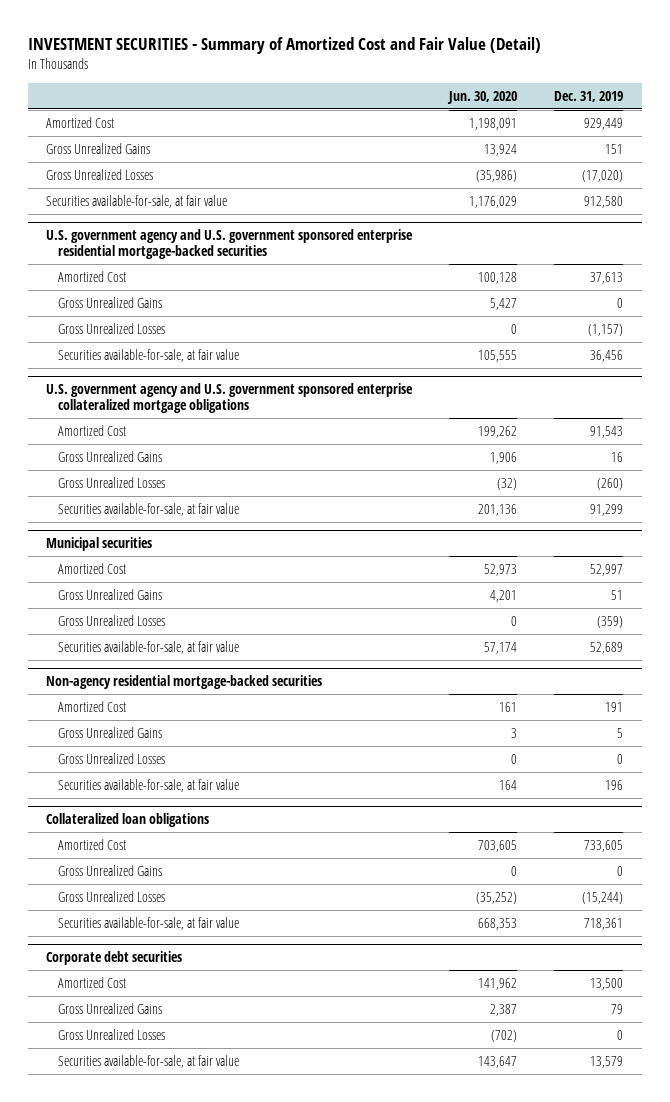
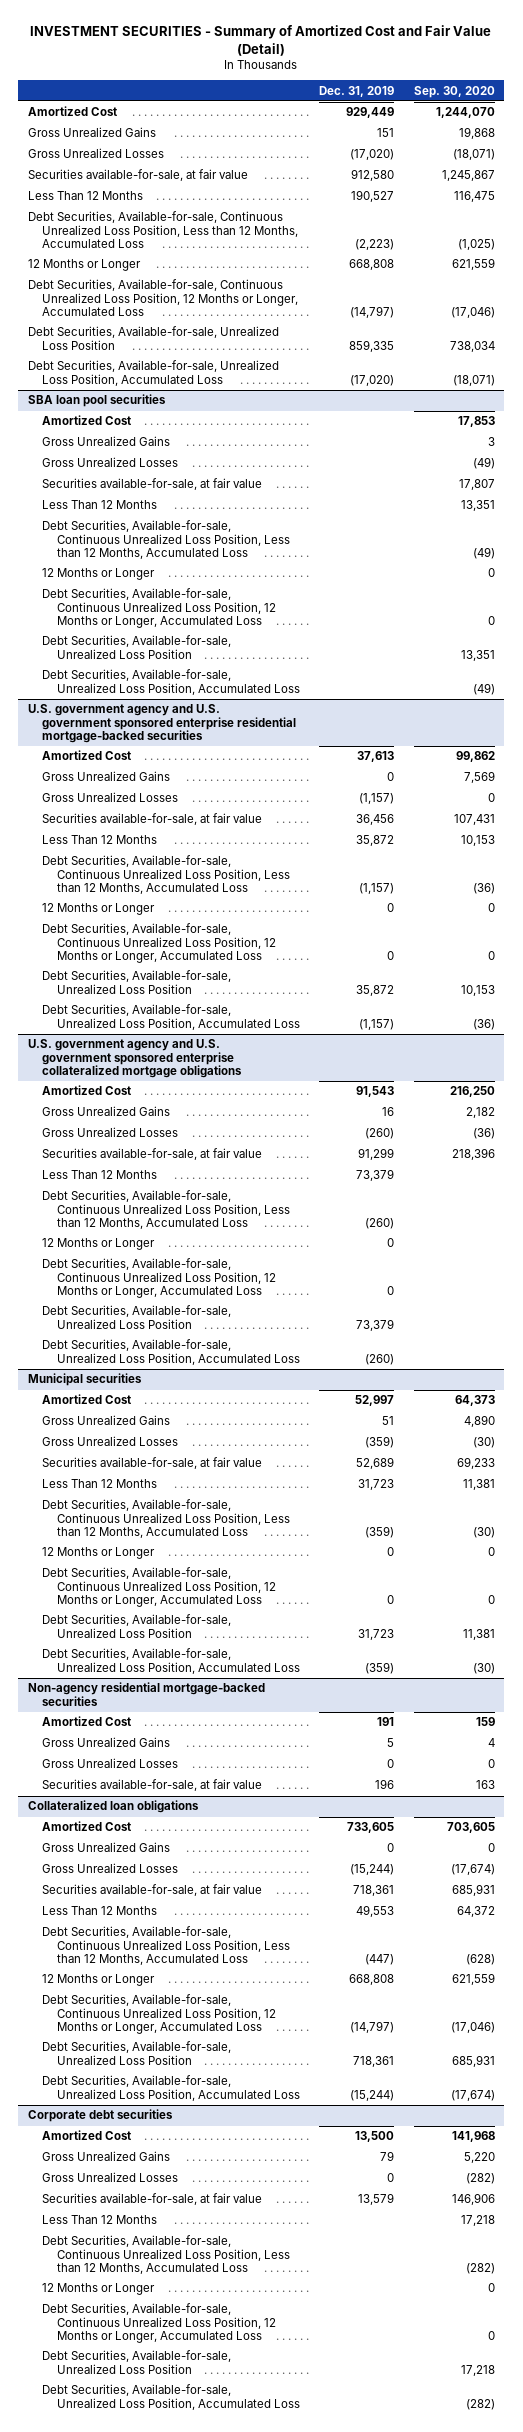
- | Jun. 30, 2020 | Dec. 31, 2019
+ | Dec. 31, 2019 | Sep. 30, 2020
+ Less Than 12 Months | 190,527 | 116,475
+ Debt Securities, Available-for-sale, Continuous Unrealized Loss Position, Less than 12 Months, Accumulated Loss | (2,223) | (1,025)
+ 12 Months or Longer | 668,808 | 621,559
+ Debt Securities, Available-for-sale, Continuous Unrealized Loss Position, 12 Months or Longer, Accumulated Loss | (14,797) | (17,046)
+ Debt Securities, Available-for-sale, Unrealized Loss Position | 859,335 | 738,034
+ Debt Securities, Available-for-sale, Unrealized Loss Position, Accumulated Loss | (17,020) | (18,071)
+ SBA loan pool securities
+ Amortized Cost | | 17,853
+ Gross Unrealized Gains | | 3
+ Gross Unrealized Losses | | (49)
+ Securities available-for-sale, at fair value | | 17,807
+ Less Than 12 Months | | 13,351
+ Debt Securities, Available-for-sale, Continuous Unrealized Loss Position, Less than 12 Months, Accumulated Loss | | (49)
+ 12 Months or Longer | | 0
+ Debt Securities, Available-for-sale, Continuous Unrealized Loss Position, 12 Months or Longer, Accumulated Loss | | 0
+ Debt Securities, Available-for-sale, Unrealized Loss Position | | 13,351
+ Debt Securities, Available-for-sale, Unrealized Loss Position, Accumulated Loss | | (49)
@ U.S. government agency and U.S. government sponsored enterprise residential mortgage-backed securities
+ Less Than 12 Months | 35,872 | 10,153
+ Debt Securities, Available-for-sale, Continuous Unrealized Loss Position, Less than 12 Months, Accumulated Loss | (1,157) | (36)
+ 12 Months or Longer | 0 | 0
+ Debt Securities, Available-for-sale, Continuous Unrealized Loss Position, 12 Months or Longer, Accumulated Loss | 0 | 0
+ Debt Securities, Available-for-sale, Unrealized Loss Position | 35,872 | 10,153
+ Debt Securities, Available-for-sale, Unrealized Loss Position, Accumulated Loss | (1,157) | (36)
@ U.S. government agency and U.S. government sponsored enterprise collateralized mortgage obligations
+ Less Than 12 Months | 73,379 |
+ Debt Securities, Available-for-sale, Continuous Unrealized Loss Position, Less than 12 Months, Accumulated Loss | (260) |
+ 12 Months or Longer | 0 |
+ Debt Securities, Available-for-sale, Continuous Unrealized Loss Position, 12 Months or Longer, Accumulated Loss | 0 |
+ Debt Securities, Available-for-sale, Unrealized Loss Position | 73,379 |
+ Debt Securities, Available-for-sale, Unrealized Loss Position, Accumulated Loss | (260) |
@ Municipal securities
+ Less Than 12 Months | 31,723 | 11,381
+ Debt Securities, Available-for-sale, Continuous Unrealized Loss Position, Less than 12 Months, Accumulated Loss | (359) | (30)
+ 12 Months or Longer | 0 | 0
+ Debt Securities, Available-for-sale, Continuous Unrealized Loss Position, 12 Months or Longer, Accumulated Loss | 0 | 0
+ Debt Securities, Available-for-sale, Unrealized Loss Position | 31,723 | 11,381
+ Debt Securities, Available-for-sale, Unrealized Loss Position, Accumulated Loss | (359) | (30)
@ Collateralized loan obligations
+ Less Than 12 Months | 49,553 | 64,372
+ Debt Securities, Available-for-sale, Continuous Unrealized Loss Position, Less than 12 Months, Accumulated Loss | (447) | (628)
+ 12 Months or Longer | 668,808 | 621,559
+ Debt Securities, Available-for-sale, Continuous Unrealized Loss Position, 12 Months or Longer, Accumulated Loss | (14,797) | (17,046)
+ Debt Securities, Available-for-sale, Unrealized Loss Position | 718,361 | 685,931
+ Debt Securities, Available-for-sale, Unrealized Loss Position, Accumulated Loss | (15,244) | (17,674)
@ Corporate debt securities
+ Less Than 12 Months | | 17,218
+ Debt Securities, Available-for-sale, Continuous Unrealized Loss Position, Less than 12 Months, Accumulated Loss | | (282)
+ 12 Months or Longer | | 0
+ Debt Securities, Available-for-sale, Continuous Unrealized Loss Position, 12 Months or Longer, Accumulated Loss | | 0
+ Debt Securities, Available-for-sale, Unrealized Loss Position | | 17,218
+ Debt Securities, Available-for-sale, Unrealized Loss Position, Accumulated Loss | | (282)

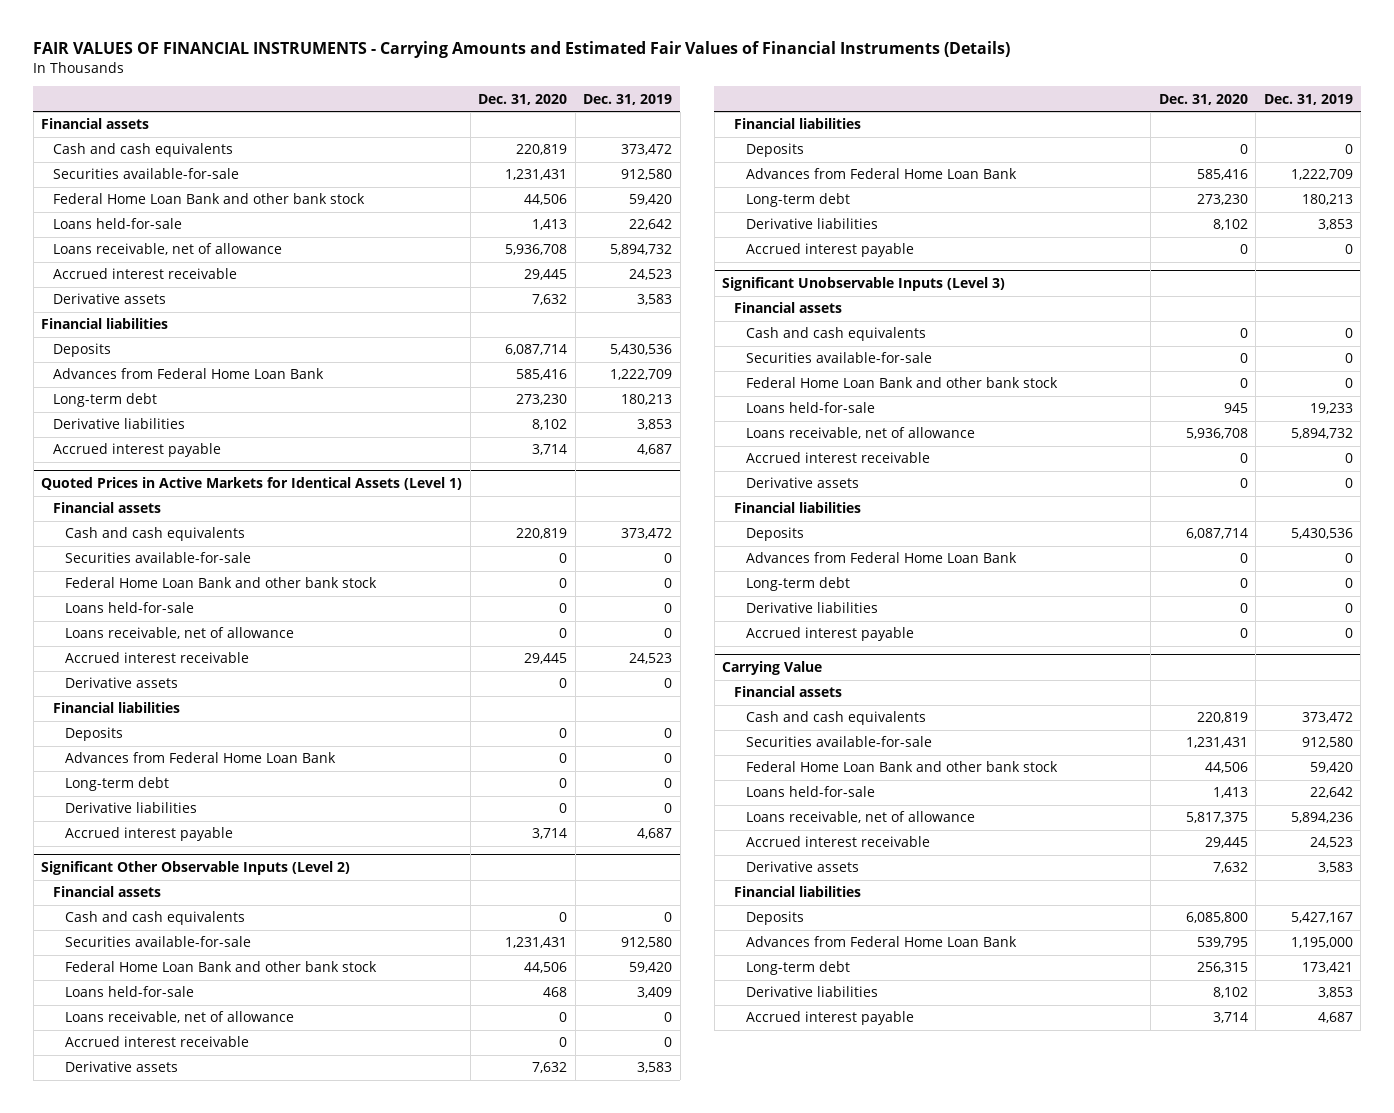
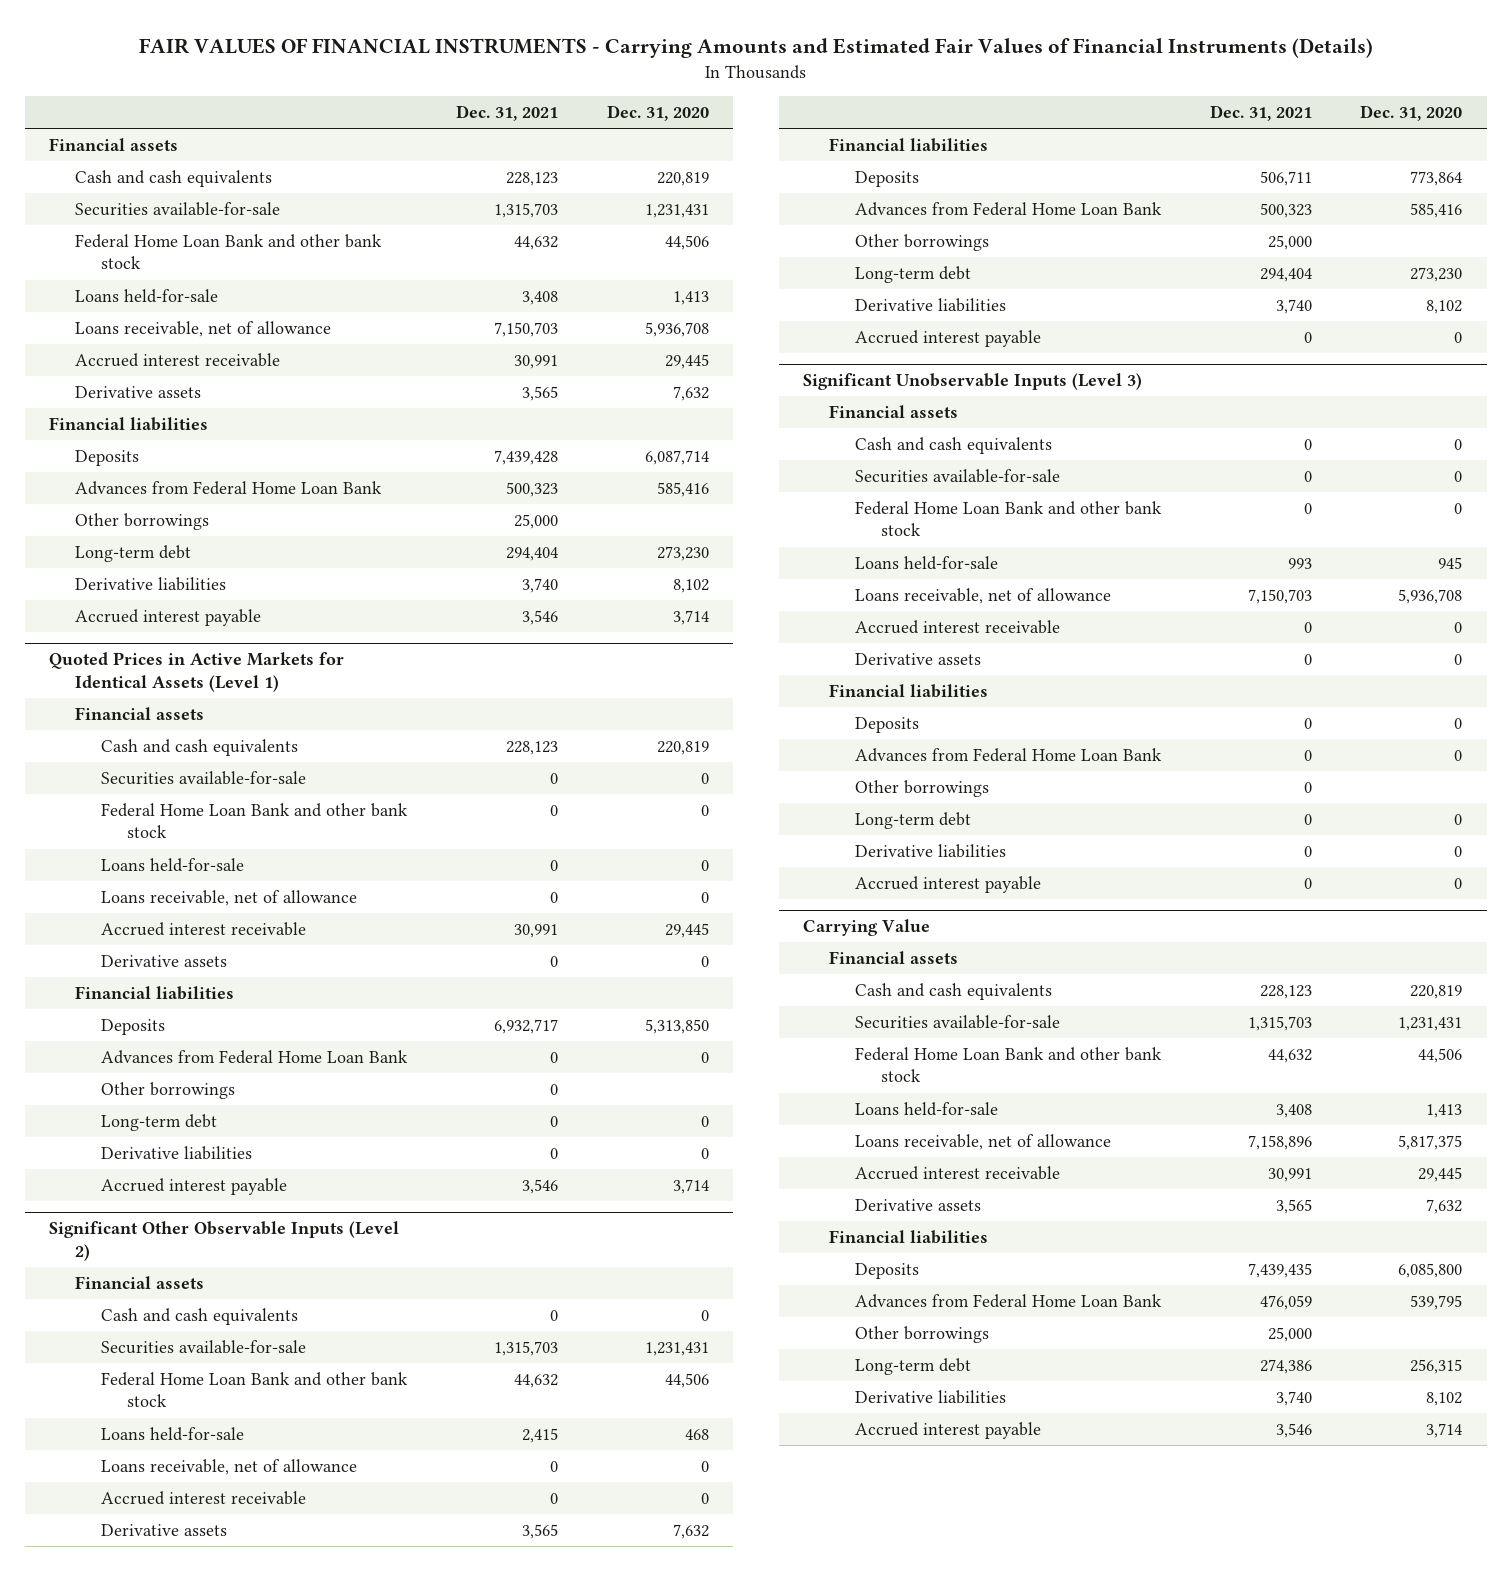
- | Dec. 31, 2020 | Dec. 31, 2019
+ | Dec. 31, 2021 | Dec. 31, 2020
+ Other borrowings | 25,000 |
@ Quoted Prices in Active Markets for Identical Assets (Level 1)
- Deposits | 0 | 0
+ Deposits | 6,932,717 | 5,313,850
+ Other borrowings | 0 |
@ Significant Other Observable Inputs (Level 2)
- Deposits | 0 | 0
+ Deposits | 506,711 | 773,864
+ Other borrowings | 25,000 |
@ Significant Unobservable Inputs (Level 3)
- Deposits | 6,087,714 | 5,430,536
+ Deposits | 0 | 0
+ Other borrowings | 0 |
@ Carrying Value
+ Other borrowings | 25,000 |

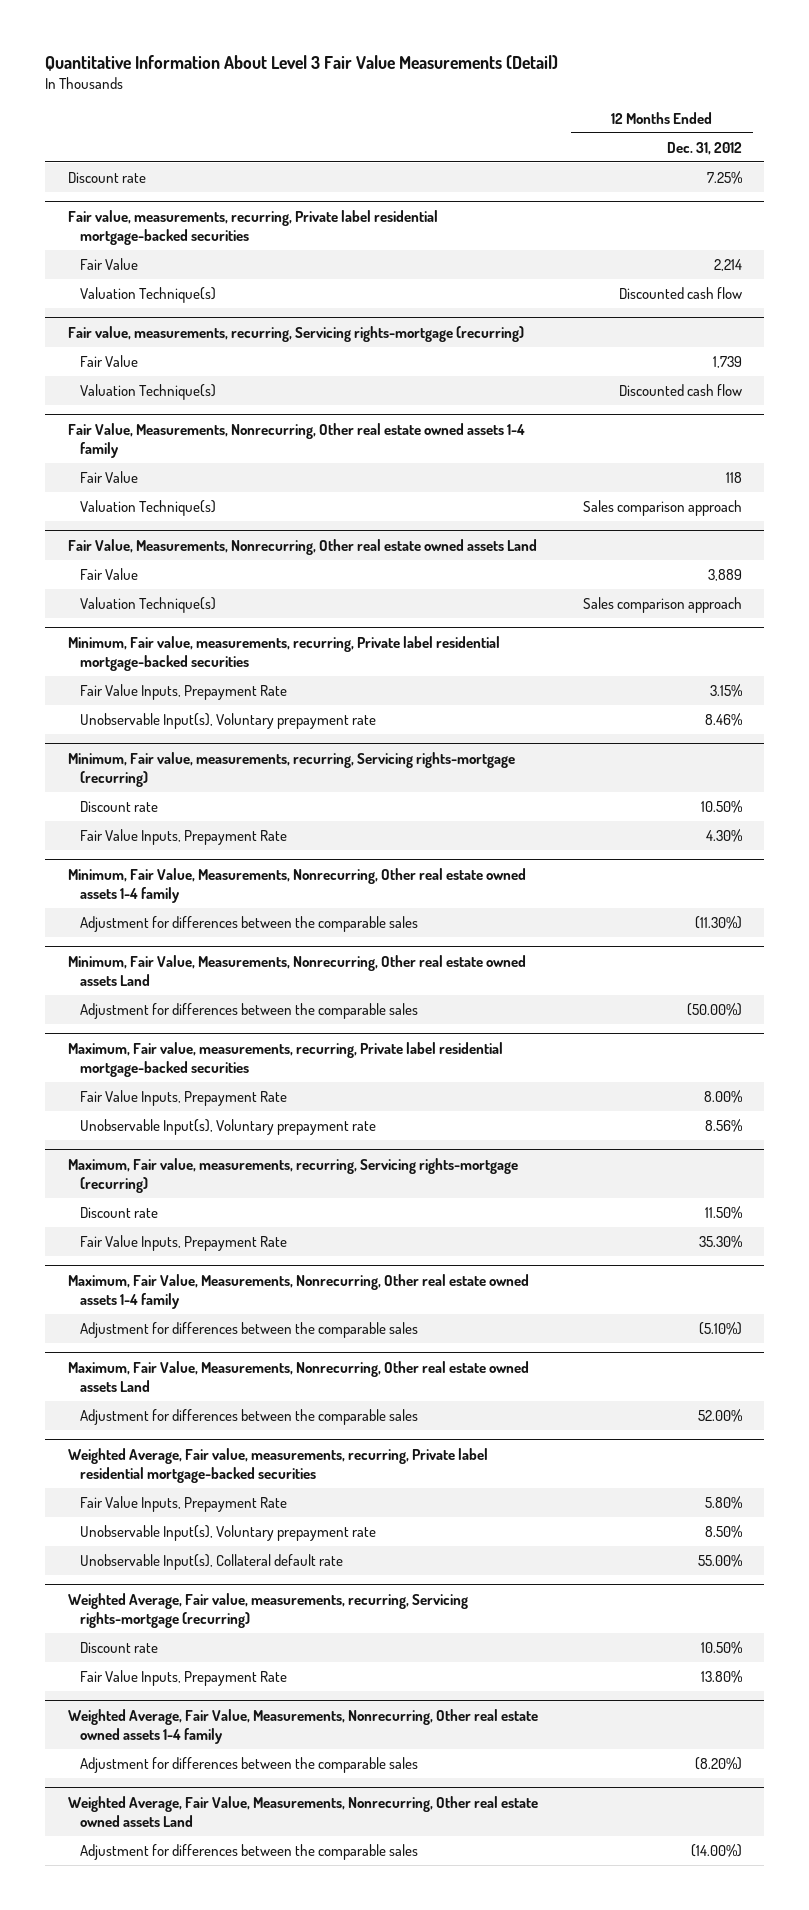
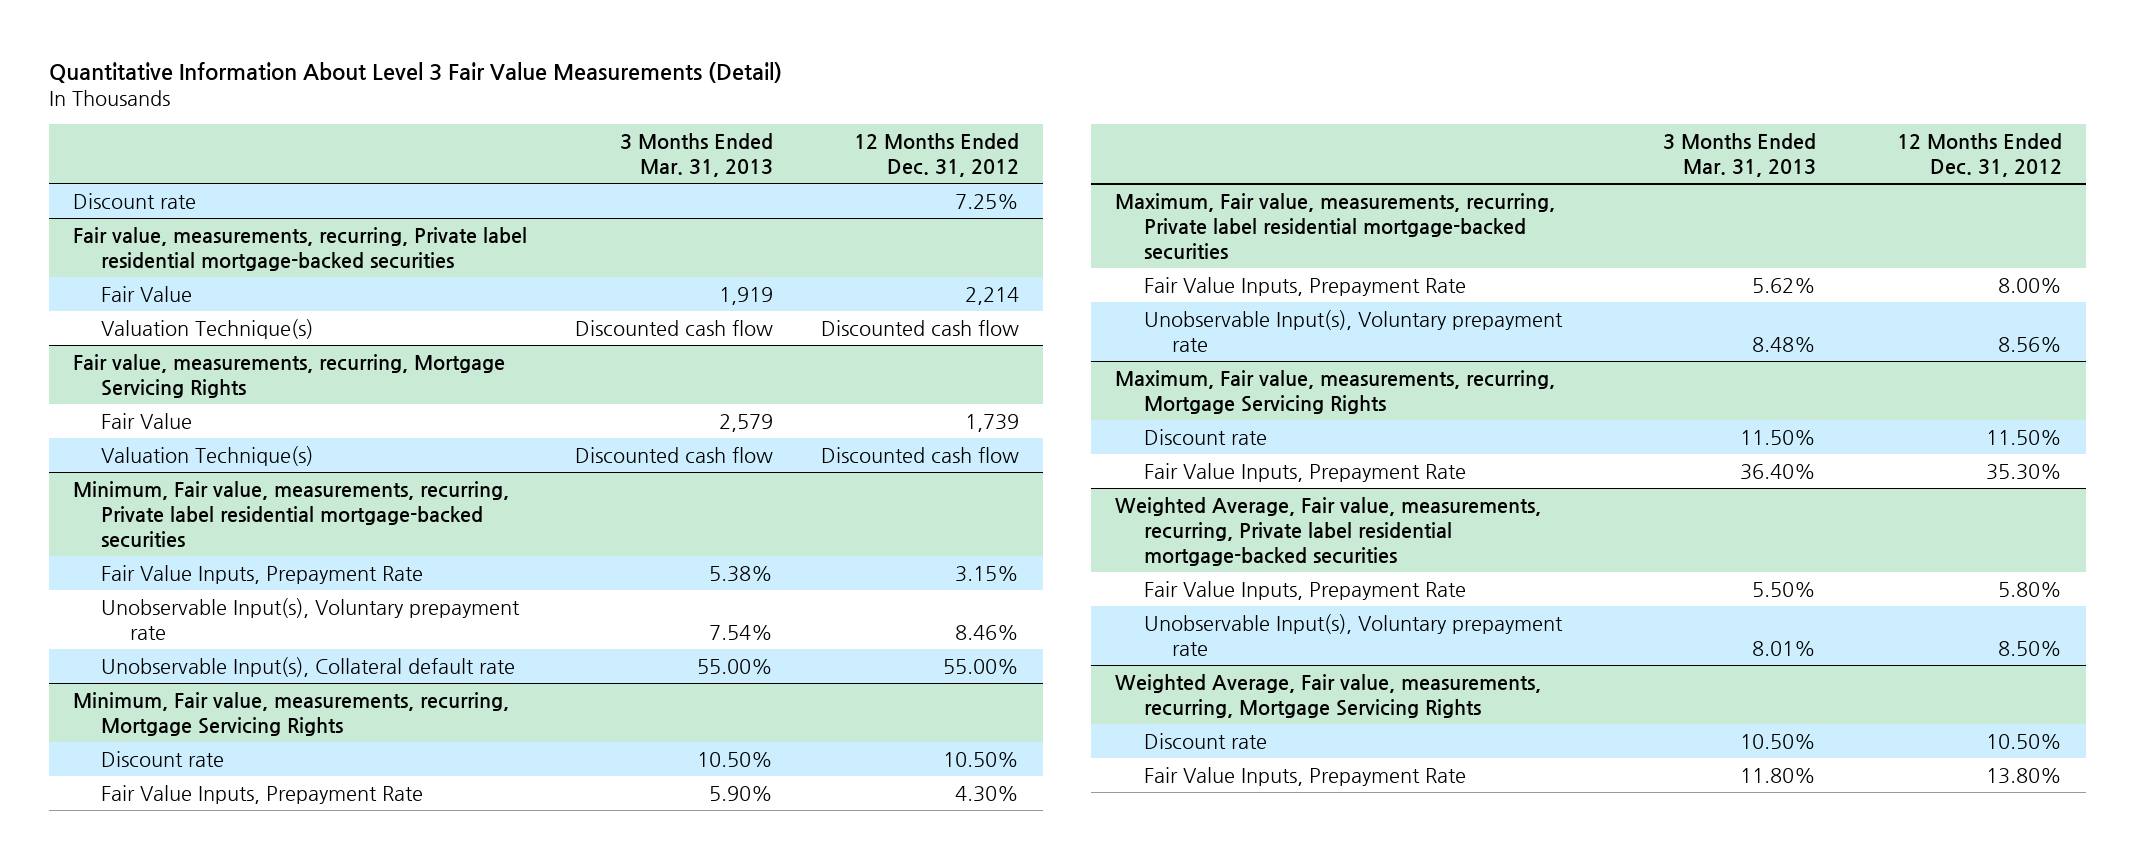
- | 12 Months Ended Dec. 31, 2012
+ | 3 Months Ended Mar. 31, 2013 | 12 Months Ended Dec. 31, 2012
- Fair value, measurements, recurring, Servicing rights-mortgage (recurring)
+ Fair value, measurements, recurring, Mortgage Servicing Rights
- Fair Value, Measurements, Nonrecurring, Other real estate owned assets 1-4 family
- Fair Value | 118
- Valuation Technique(s) | Sales comparison approach
- Fair Value, Measurements, Nonrecurring, Other real estate owned assets Land
- Fair Value | 3,889
- Valuation Technique(s) | Sales comparison approach
- Minimum, Fair value, measurements, recurring, Servicing rights-mortgage (recurring)
@ Minimum, Fair value, measurements, recurring, Private label residential mortgage-backed securities
+ Unobservable Input(s), Collateral default rate | 55.00% | 55.00%
+ Minimum, Fair value, measurements, recurring, Mortgage Servicing Rights
- Minimum, Fair Value, Measurements, Nonrecurring, Other real estate owned assets 1-4 family
- Adjustment for differences between the comparable sales | (11.30%)
- Minimum, Fair Value, Measurements, Nonrecurring, Other real estate owned assets Land
- Adjustment for differences between the comparable sales | (50.00%)
- Maximum, Fair value, measurements, recurring, Servicing rights-mortgage (recurring)
+ Maximum, Fair value, measurements, recurring, Mortgage Servicing Rights
- Maximum, Fair Value, Measurements, Nonrecurring, Other real estate owned assets 1-4 family
- Adjustment for differences between the comparable sales | (5.10%)
- Maximum, Fair Value, Measurements, Nonrecurring, Other real estate owned assets Land
- Adjustment for differences between the comparable sales | 52.00%
@ Weighted Average, Fair value, measurements, recurring, Private label residential mortgage-backed securities
- Unobservable Input(s), Collateral default rate | 55.00%
- Weighted Average, Fair value, measurements, recurring, Servicing rights-mortgage (recurring)
+ Weighted Average, Fair value, measurements, recurring, Mortgage Servicing Rights
- Weighted Average, Fair Value, Measurements, Nonrecurring, Other real estate owned assets 1-4 family
- Adjustment for differences between the comparable sales | (8.20%)
- Weighted Average, Fair Value, Measurements, Nonrecurring, Other real estate owned assets Land
- Adjustment for differences between the comparable sales | (14.00%)

